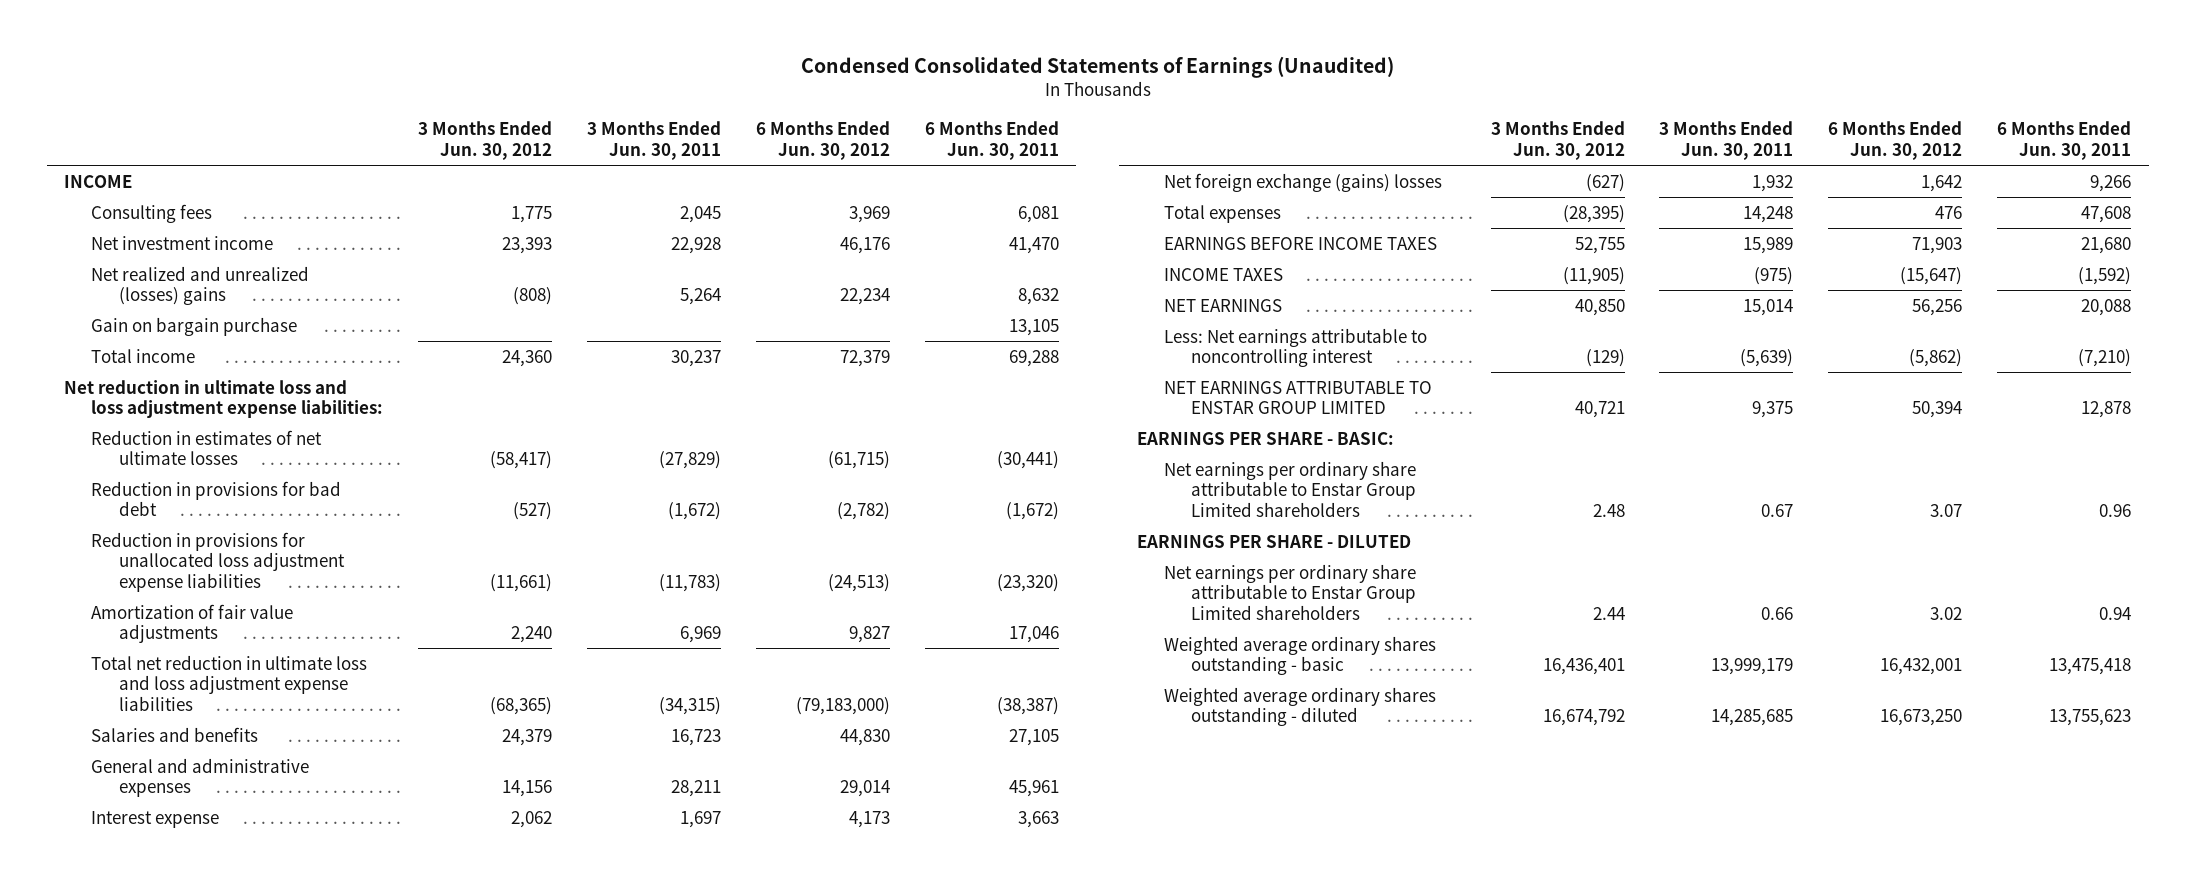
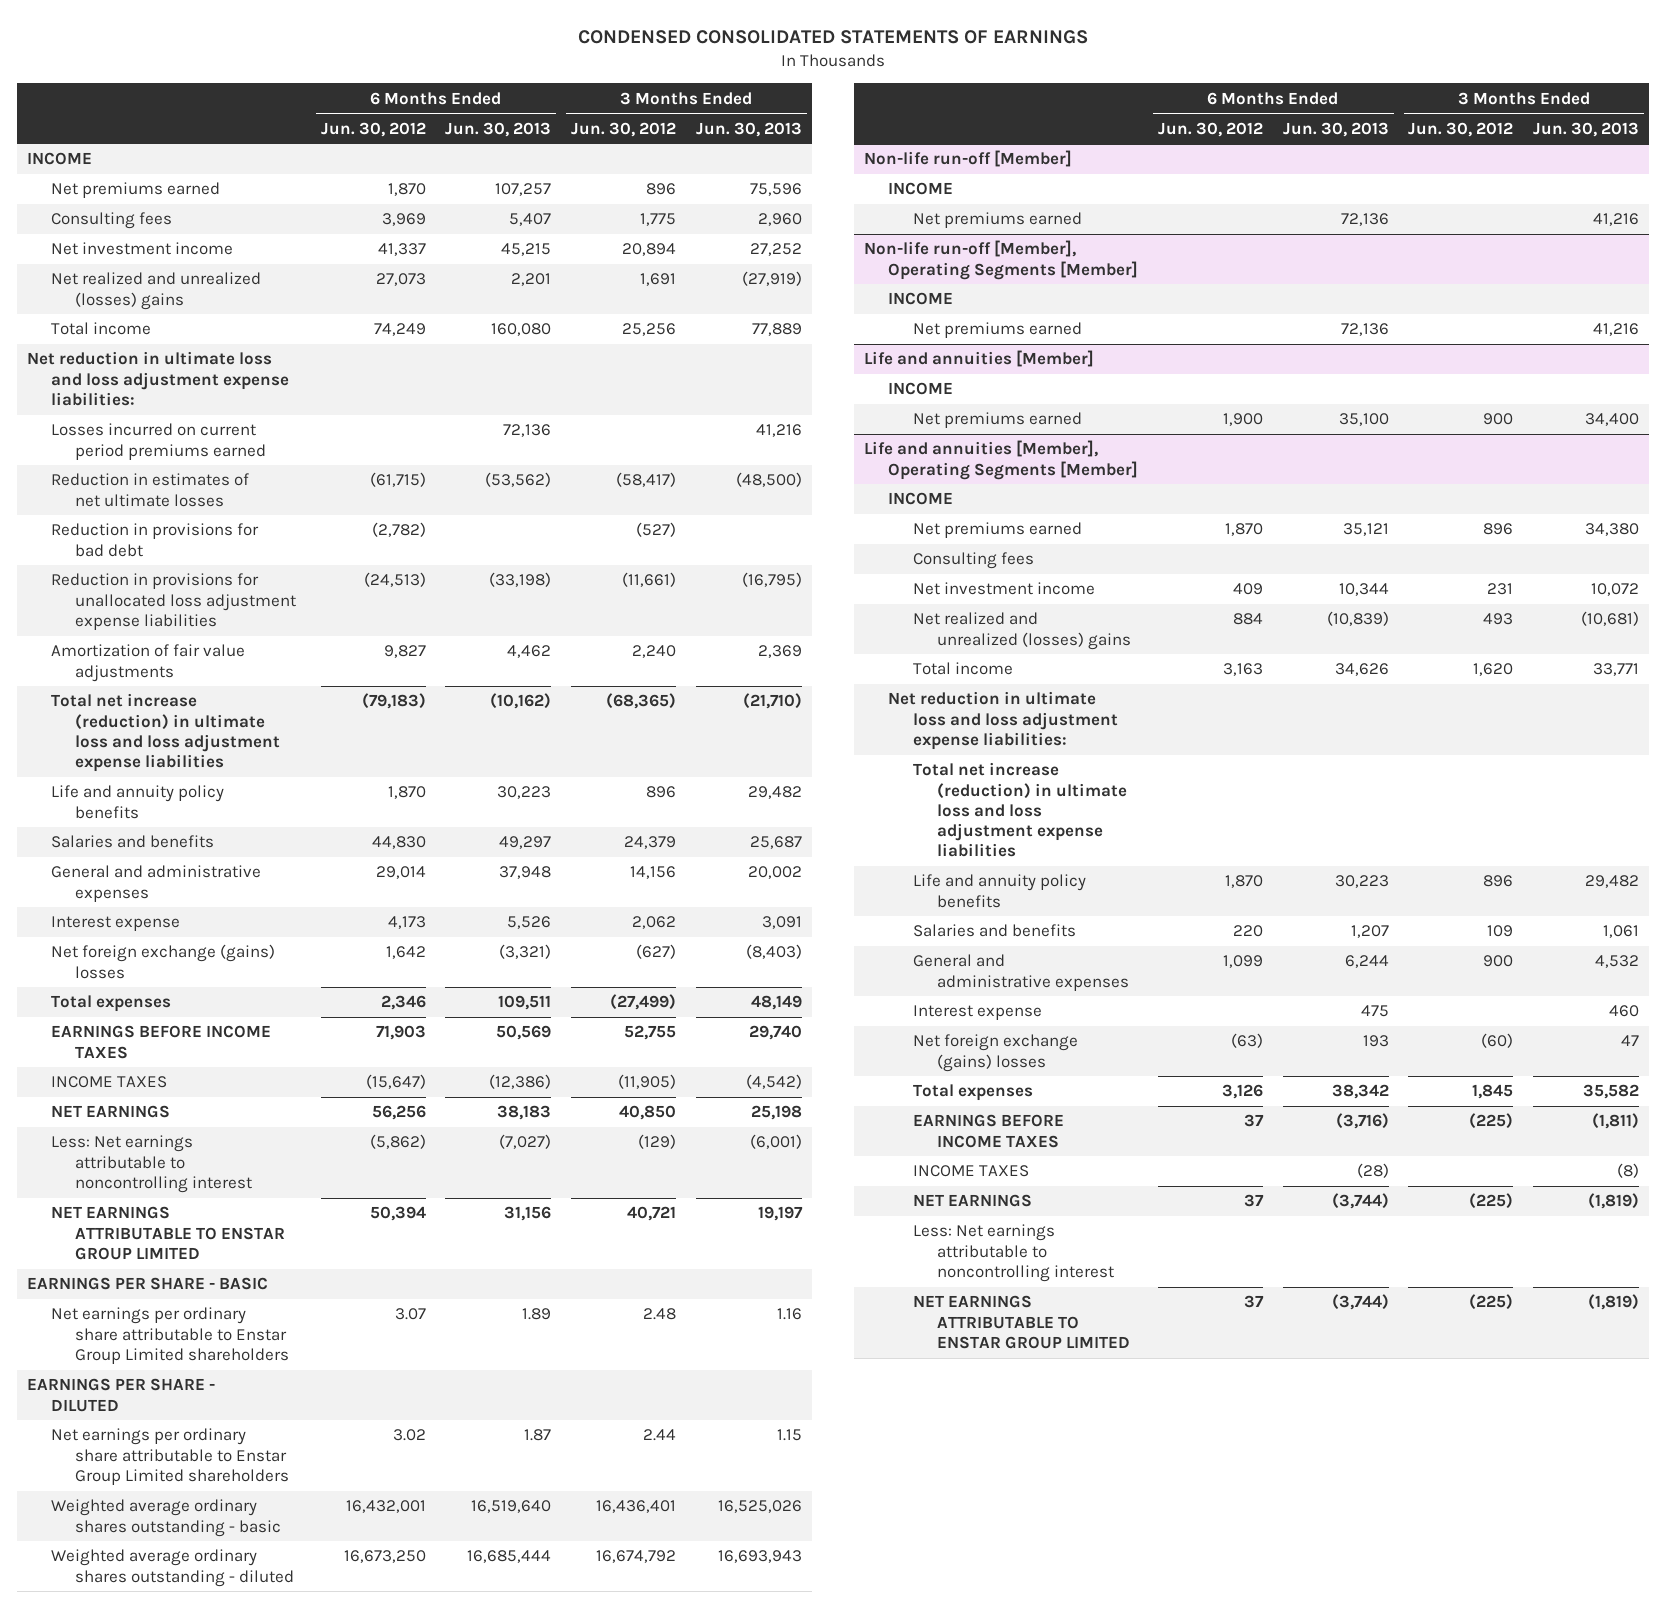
- Condensed Consolidated Statements of Earnings (Unaudited)
+ CONDENSED CONSOLIDATED STATEMENTS OF EARNINGS
- | 3 Months Ended Jun. 30, 2012 | 3 Months Ended Jun. 30, 2011 | 6 Months Ended Jun. 30, 2012 | 6 Months Ended Jun. 30, 2011
+ | 6 Months Ended Jun. 30, 2012 | 6 Months Ended Jun. 30, 2013 | 3 Months Ended Jun. 30, 2012 | 3 Months Ended Jun. 30, 2013
+ Net premiums earned | 1,870 | 107,257 | 896 | 75,596
- Net investment income | 23,393 | 22,928 | 46,176 | 41,470
- Net realized and unrealized (losses) gains | (808) | 5,264 | 22,234 | 8,632
- Gain on bargain purchase | | | | 13,105
- Total income | 24,360 | 30,237 | 72,379 | 69,288
+ Net investment income | 41,337 | 45,215 | 20,894 | 27,252
+ Net realized and unrealized (losses) gains | 27,073 | 2,201 | 1,691 | (27,919)
+ Total income | 74,249 | 160,080 | 25,256 | 77,889
+ Losses incurred on current period premiums earned | | 72,136 | | 41,216
- Total net reduction in ultimate loss and loss adjustment expense liabilities | (68,365) | (34,315) | (79,183,000) | (38,387)
+ Total net increase (reduction) in ultimate loss and loss adjustment expense liabilities | (79,183) | (10,162) | (68,365) | (21,710)
+ Life and annuity policy benefits | 1,870 | 30,223 | 896 | 29,482
- Total expenses | (28,395) | 14,248 | 476 | 47,608
+ Total expenses | 2,346 | 109,511 | (27,499) | 48,149
- EARNINGS PER SHARE - BASIC:
+ EARNINGS PER SHARE - BASIC
+ Non-life run-off [Member]
+ INCOME
+ Net premiums earned | | 72,136 | | 41,216
+ Non-life run-off [Member], Operating Segments [Member]
+ INCOME
+ Net premiums earned | | 72,136 | | 41,216
+ Life and annuities [Member]
+ INCOME
+ Net premiums earned | 1,900 | 35,100 | 900 | 34,400
+ Life and annuities [Member], Operating Segments [Member]
+ INCOME
+ Net premiums earned | 1,870 | 35,121 | 896 | 34,380
+ Consulting fees
+ Net investment income | 409 | 10,344 | 231 | 10,072
+ Net realized and unrealized (losses) gains | 884 | (10,839) | 493 | (10,681)
+ Total income | 3,163 | 34,626 | 1,620 | 33,771
+ Net reduction in ultimate loss and loss adjustment expense liabilities:
+ Total net increase (reduction) in ultimate loss and loss adjustment expense liabilities
+ Life and annuity policy benefits | 1,870 | 30,223 | 896 | 29,482
+ Salaries and benefits | 220 | 1,207 | 109 | 1,061
+ General and administrative expenses | 1,099 | 6,244 | 900 | 4,532
+ Interest expense | | 475 | | 460
+ Net foreign exchange (gains) losses | (63) | 193 | (60) | 47
+ Total expenses | 3,126 | 38,342 | 1,845 | 35,582
+ EARNINGS BEFORE INCOME TAXES | 37 | (3,716) | (225) | (1,811)
+ INCOME TAXES | | (28) | | (8)
+ NET EARNINGS | 37 | (3,744) | (225) | (1,819)
+ Less: Net earnings attributable to noncontrolling interest
+ NET EARNINGS ATTRIBUTABLE TO ENSTAR GROUP LIMITED | 37 | (3,744) | (225) | (1,819)

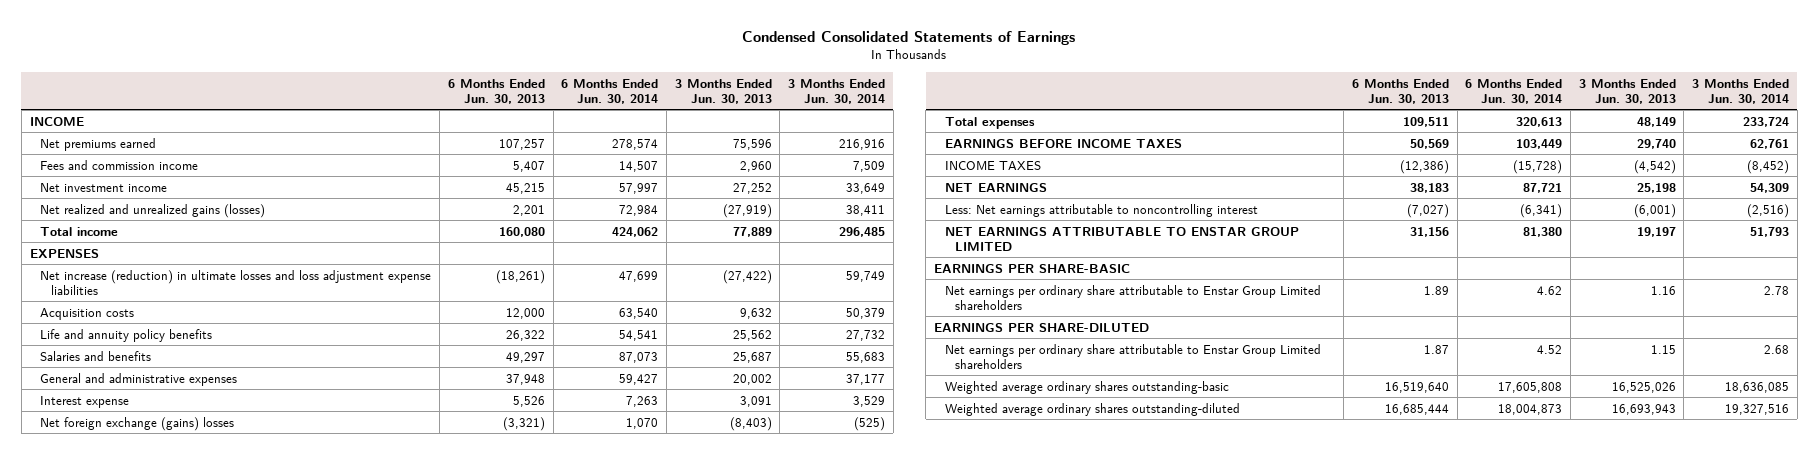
- CONDENSED CONSOLIDATED STATEMENTS OF EARNINGS
+ Condensed Consolidated Statements of Earnings
- | 6 Months Ended Jun. 30, 2012 | 6 Months Ended Jun. 30, 2013 | 3 Months Ended Jun. 30, 2012 | 3 Months Ended Jun. 30, 2013
+ | 6 Months Ended Jun. 30, 2013 | 6 Months Ended Jun. 30, 2014 | 3 Months Ended Jun. 30, 2013 | 3 Months Ended Jun. 30, 2014
- Consulting fees | 3,969 | 5,407 | 1,775 | 2,960
+ Fees and commission income | 5,407 | 14,507 | 2,960 | 7,509
- Net realized and unrealized (losses) gains | 27,073 | 2,201 | 1,691 | (27,919)
+ Net realized and unrealized gains (losses) | 2,201 | 72,984 | (27,919) | 38,411
- Net reduction in ultimate loss and loss adjustment expense liabilities:
- Losses incurred on current period premiums earned | | 72,136 | | 41,216
- Reduction in estimates of net ultimate losses | (61,715) | (53,562) | (58,417) | (48,500)
- Reduction in provisions for bad debt | (2,782) | | (527) |
- Reduction in provisions for unallocated loss adjustment expense liabilities | (24,513) | (33,198) | (11,661) | (16,795)
- Amortization of fair value adjustments | 9,827 | 4,462 | 2,240 | 2,369
- Total net increase (reduction) in ultimate loss and loss adjustment expense liabilities | (79,183) | (10,162) | (68,365) | (21,710)
- Life and annuity policy benefits | 1,870 | 30,223 | 896 | 29,482
+ EXPENSES
+ Net increase (reduction) in ultimate losses and loss adjustment expense liabilities | (18,261) | 47,699 | (27,422) | 59,749
+ Acquisition costs | 12,000 | 63,540 | 9,632 | 50,379
+ Life and annuity policy benefits | 26,322 | 54,541 | 25,562 | 27,732
- EARNINGS PER SHARE - BASIC
+ EARNINGS PER SHARE-BASIC
- EARNINGS PER SHARE - DILUTED
+ EARNINGS PER SHARE-DILUTED
- Weighted average ordinary shares outstanding - basic | 16,432,001 | 16,519,640 | 16,436,401 | 16,525,026
- Weighted average ordinary shares outstanding - diluted | 16,673,250 | 16,685,444 | 16,674,792 | 16,693,943
- Non-life run-off [Member]
- INCOME
- Net premiums earned | | 72,136 | | 41,216
- Non-life run-off [Member], Operating Segments [Member]
- INCOME
- Net premiums earned | | 72,136 | | 41,216
- Life and annuities [Member]
- INCOME
- Net premiums earned | 1,900 | 35,100 | 900 | 34,400
- Life and annuities [Member], Operating Segments [Member]
- INCOME
- Net premiums earned | 1,870 | 35,121 | 896 | 34,380
- Consulting fees
- Net investment income | 409 | 10,344 | 231 | 10,072
- Net realized and unrealized (losses) gains | 884 | (10,839) | 493 | (10,681)
- Total income | 3,163 | 34,626 | 1,620 | 33,771
- Net reduction in ultimate loss and loss adjustment expense liabilities:
- Total net increase (reduction) in ultimate loss and loss adjustment expense liabilities
- Life and annuity policy benefits | 1,870 | 30,223 | 896 | 29,482
- Salaries and benefits | 220 | 1,207 | 109 | 1,061
- General and administrative expenses | 1,099 | 6,244 | 900 | 4,532
- Interest expense | | 475 | | 460
- Net foreign exchange (gains) losses | (63) | 193 | (60) | 47
- Total expenses | 3,126 | 38,342 | 1,845 | 35,582
- EARNINGS BEFORE INCOME TAXES | 37 | (3,716) | (225) | (1,811)
- INCOME TAXES | | (28) | | (8)
- NET EARNINGS | 37 | (3,744) | (225) | (1,819)
- Less: Net earnings attributable to noncontrolling interest
- NET EARNINGS ATTRIBUTABLE TO ENSTAR GROUP LIMITED | 37 | (3,744) | (225) | (1,819)
+ Weighted average ordinary shares outstanding-basic | 16,519,640 | 17,605,808 | 16,525,026 | 18,636,085
+ Weighted average ordinary shares outstanding-diluted | 16,685,444 | 18,004,873 | 16,693,943 | 19,327,516

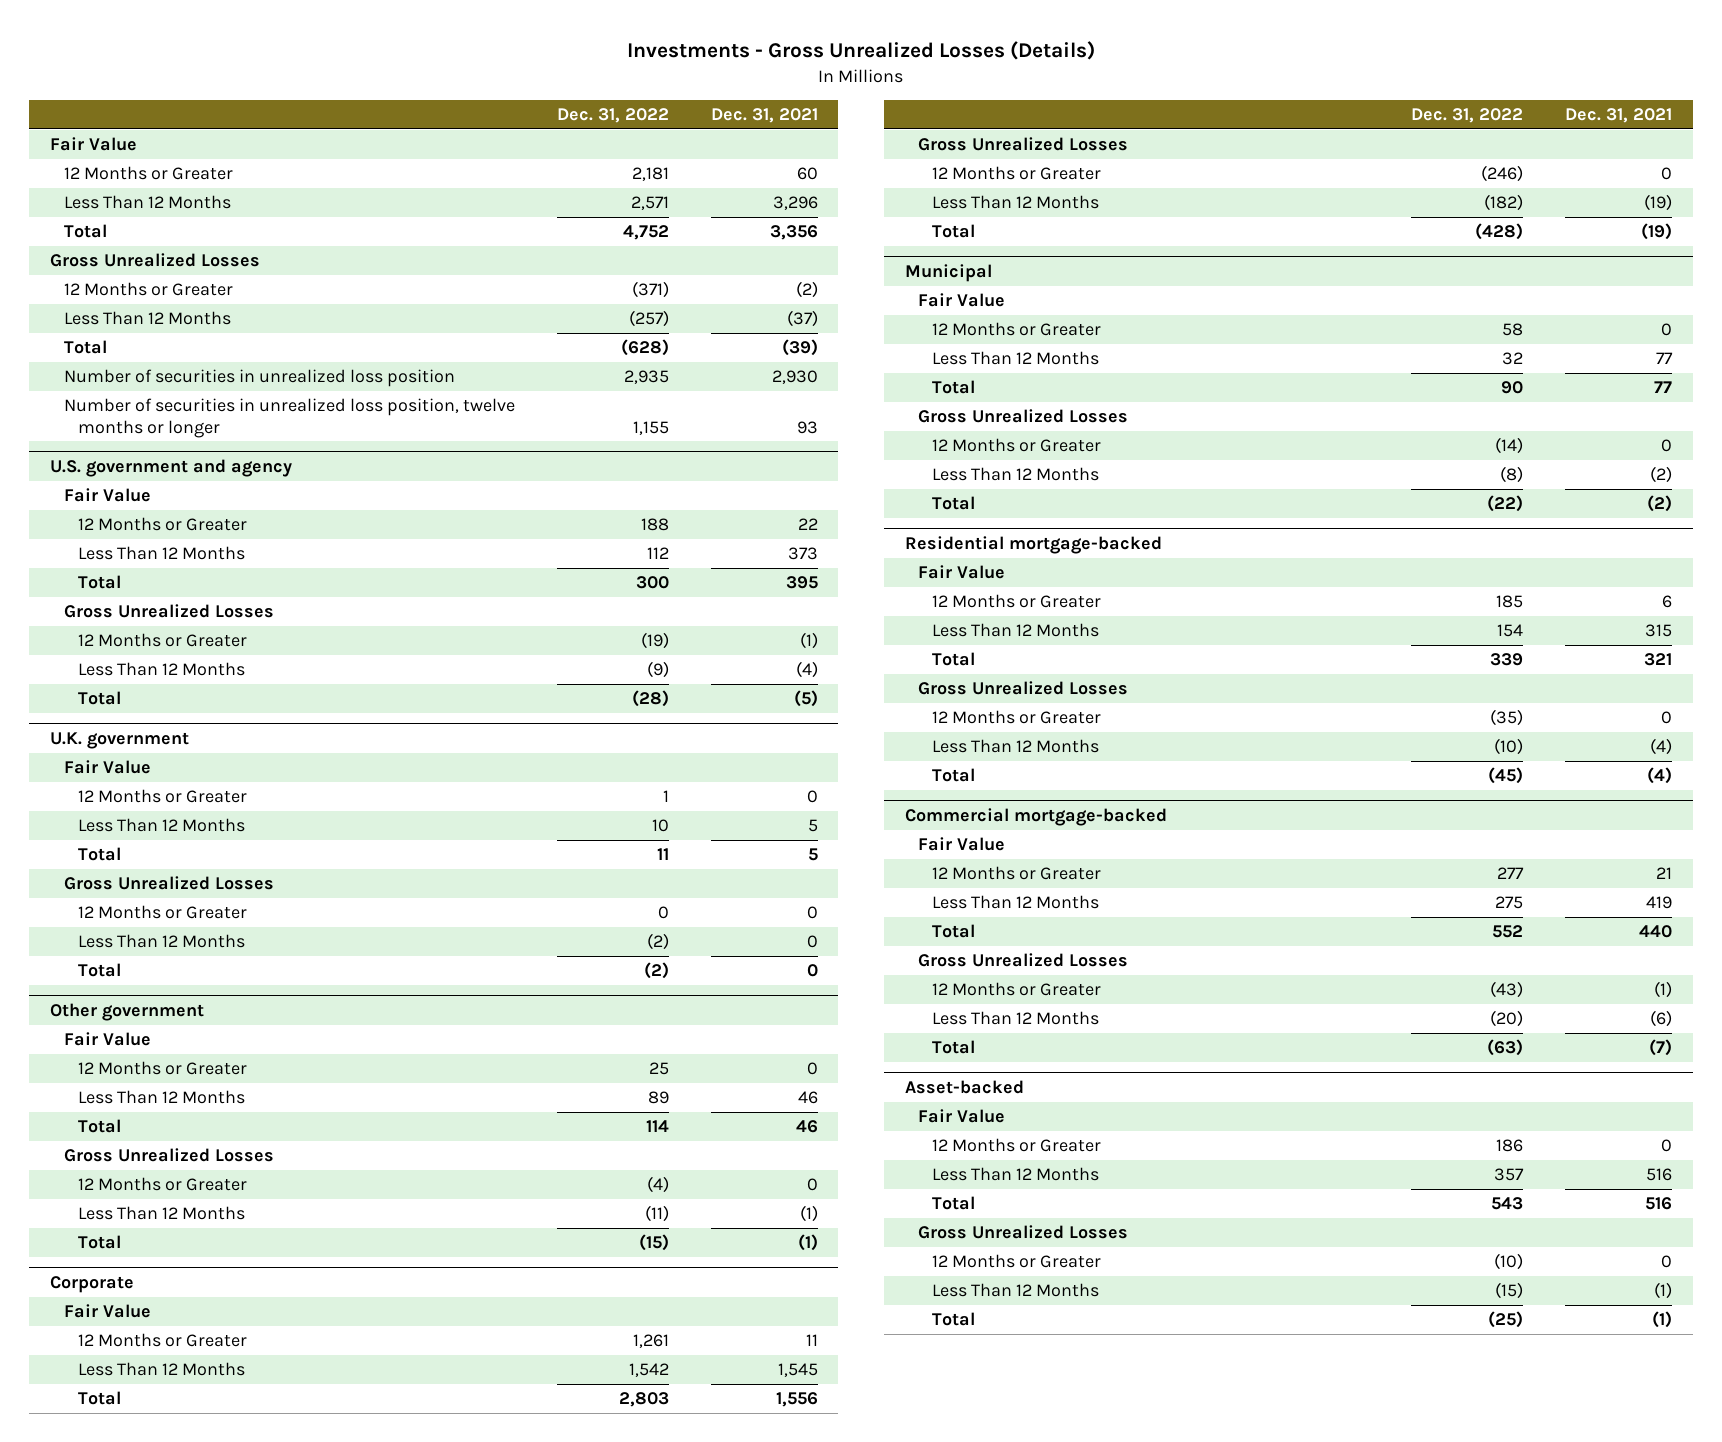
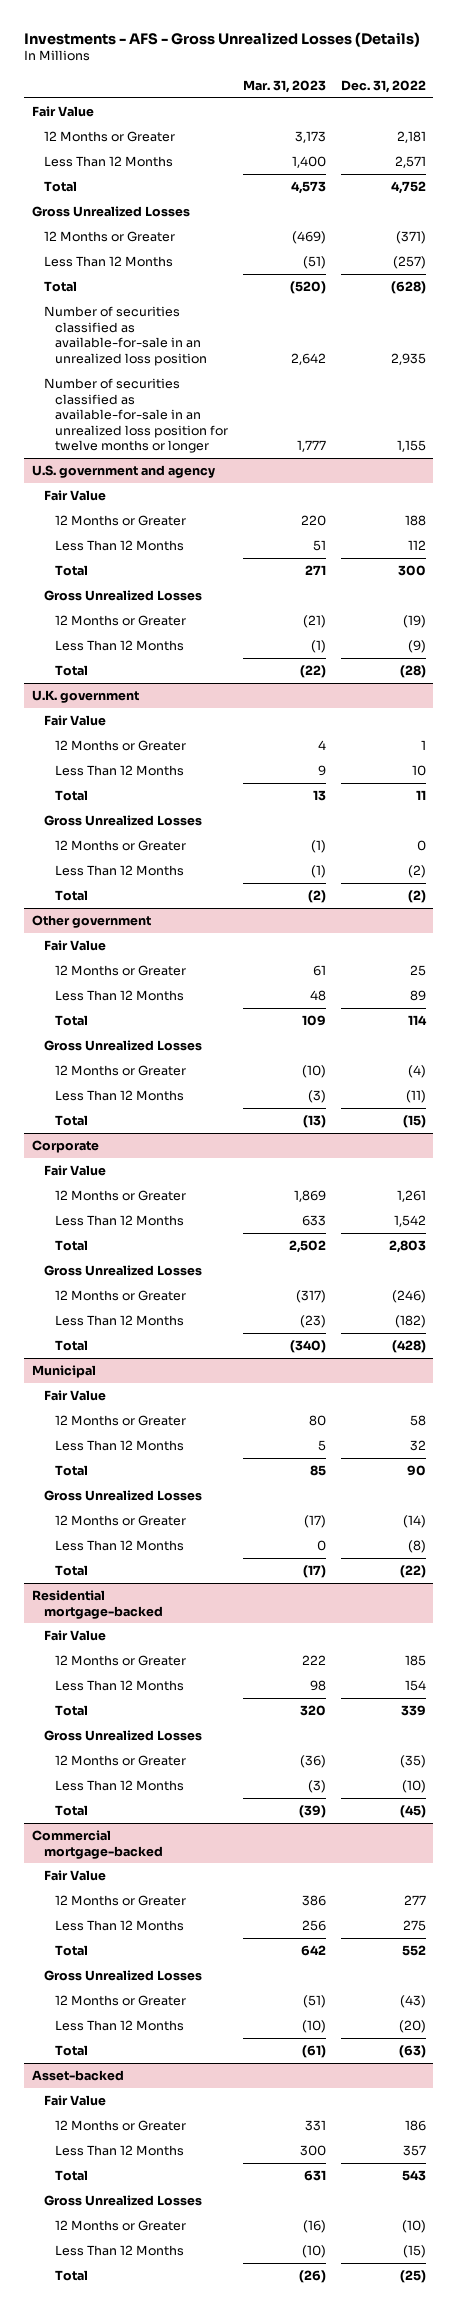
- Investments - Gross Unrealized Losses (Details)
+ Investments - AFS - Gross Unrealized Losses (Details)
- | Dec. 31, 2022 | Dec. 31, 2021
+ | Mar. 31, 2023 | Dec. 31, 2022
- Number of securities in unrealized loss position | 2,935 | 2,930
- Number of securities in unrealized loss position, twelve months or longer | 1,155 | 93
+ Number of securities classified as available-for-sale in an unrealized loss position | 2,642 | 2,935
+ Number of securities classified as available-for-sale in an unrealized loss position for twelve months or longer | 1,777 | 1,155

